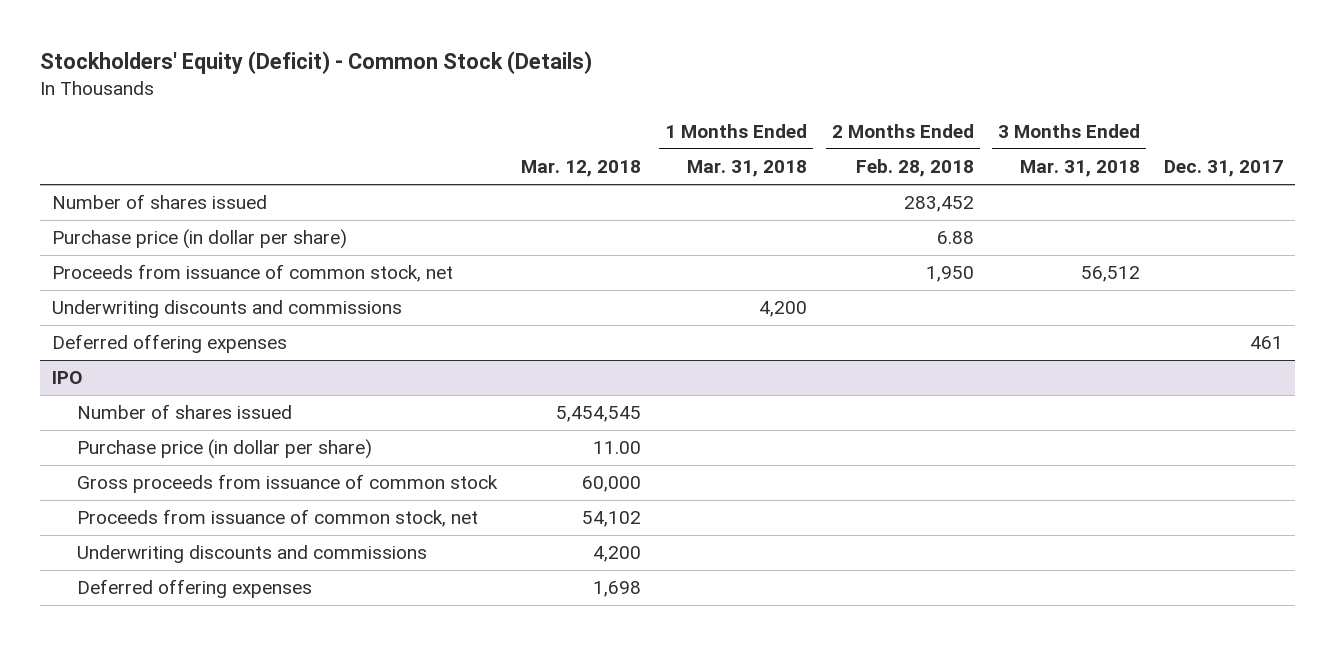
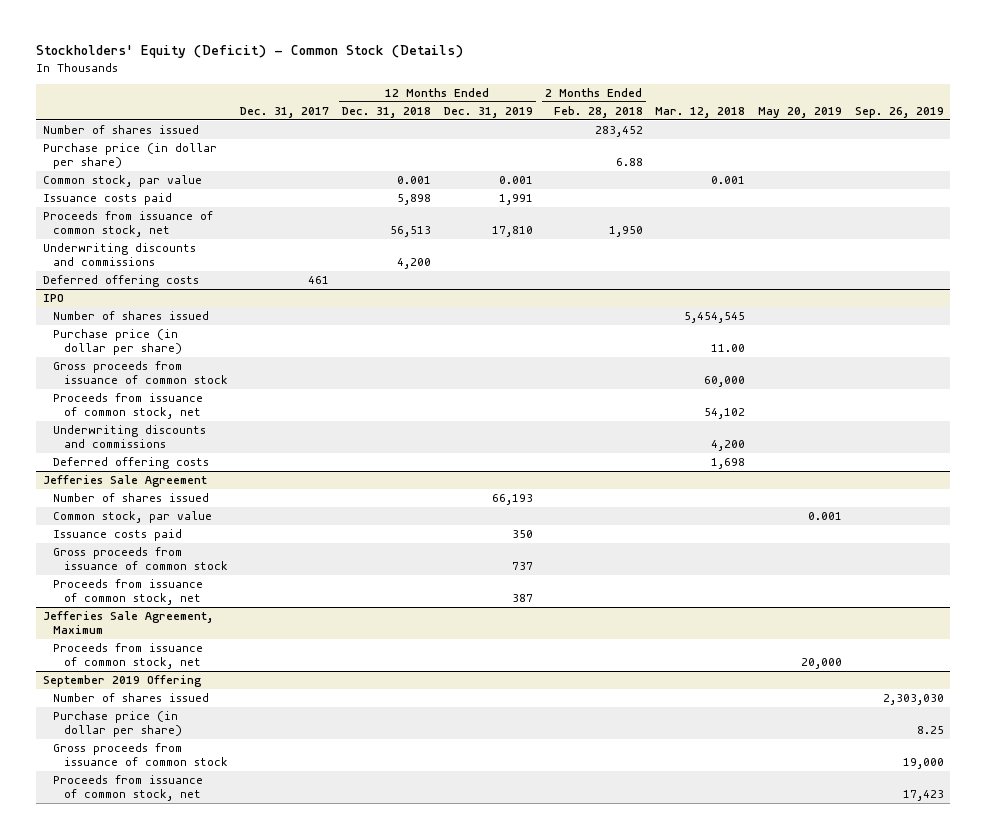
- | Mar. 12, 2018 | 1 Months Ended Mar. 31, 2018 | 2 Months Ended Feb. 28, 2018 | 3 Months Ended Mar. 31, 2018 | Dec. 31, 2017
+ | Dec. 31, 2017 | 12 Months Ended Dec. 31, 2018 | 12 Months Ended Dec. 31, 2019 | 2 Months Ended Feb. 28, 2018 | Mar. 12, 2018 | May 20, 2019 | Sep. 26, 2019
+ Common stock, par value | | 0.001 | 0.001 | | 0.001 | |
+ Issuance costs paid | | 5,898 | 1,991 | | | |
- Deferred offering expenses | | | | | 461
+ Deferred offering costs | 461 | | | | | |
@ IPO
- Deferred offering expenses | 1,698 | | | |
+ Deferred offering costs | | | | | 1,698 | |
+ Jefferies Sale Agreement
+ Number of shares issued | | | 66,193 | | | |
+ Common stock, par value | | | | | | 0.001 |
+ Issuance costs paid | | | 350 | | | |
+ Gross proceeds from issuance of common stock | | | 737 | | | |
+ Proceeds from issuance of common stock, net | | | 387 | | | |
+ Jefferies Sale Agreement, Maximum
+ Proceeds from issuance of common stock, net | | | | | | 20,000 |
+ September 2019 Offering
+ Number of shares issued | | | | | | | 2,303,030
+ Purchase price (in dollar per share) | | | | | | | 8.25
+ Gross proceeds from issuance of common stock | | | | | | | 19,000
+ Proceeds from issuance of common stock, net | | | | | | | 17,423

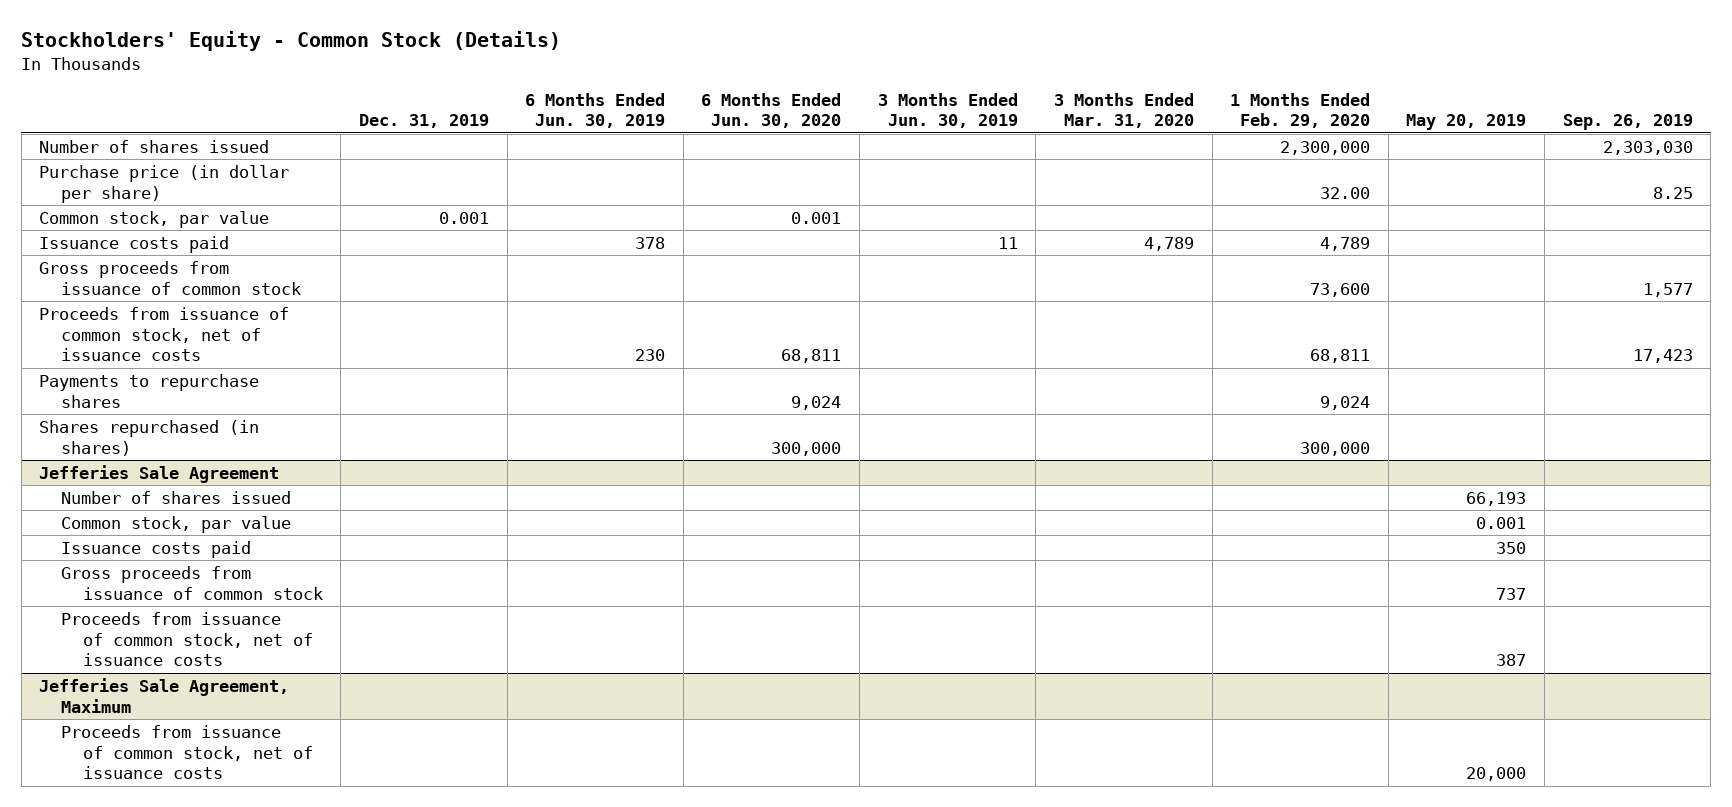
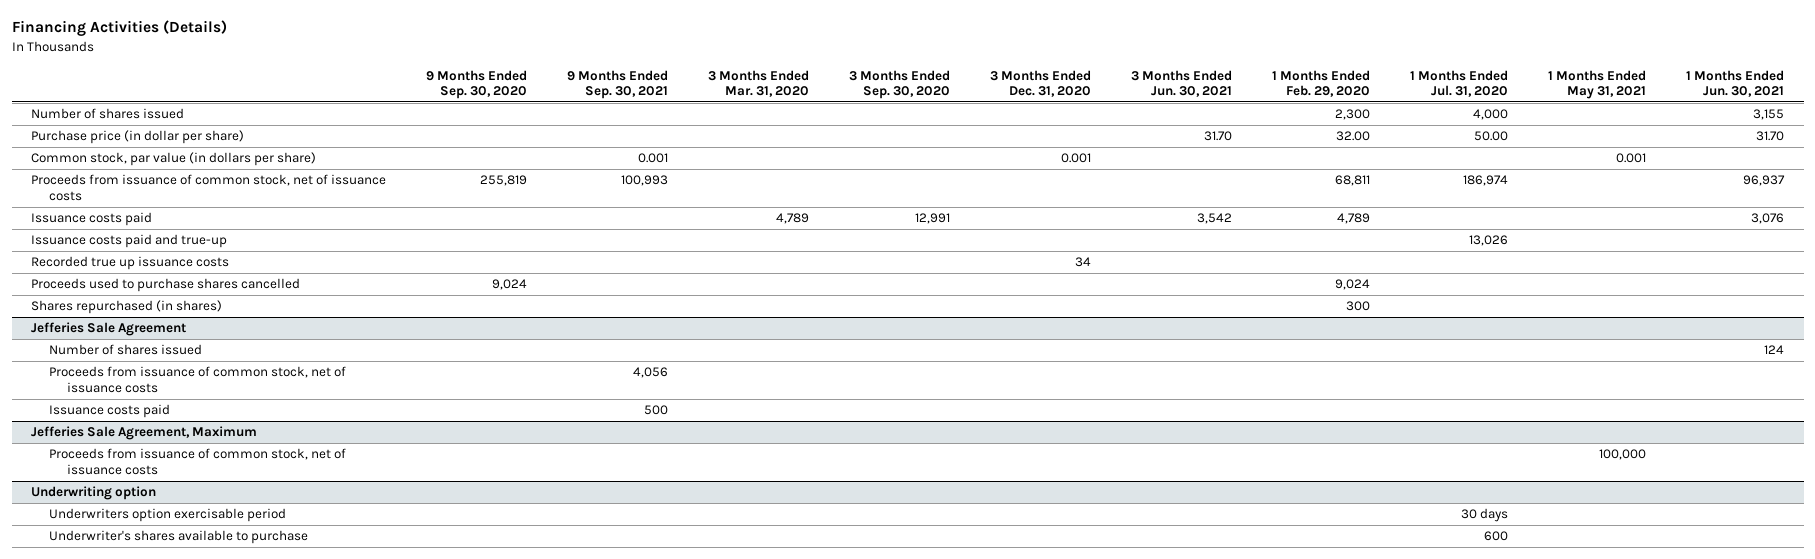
- Stockholders' Equity - Common Stock (Details)
+ Financing Activities (Details)
- | Dec. 31, 2019 | 6 Months Ended Jun. 30, 2019 | 6 Months Ended Jun. 30, 2020 | 3 Months Ended Jun. 30, 2019 | 3 Months Ended Mar. 31, 2020 | 1 Months Ended Feb. 29, 2020 | May 20, 2019 | Sep. 26, 2019
+ | 9 Months Ended Sep. 30, 2020 | 9 Months Ended Sep. 30, 2021 | 3 Months Ended Mar. 31, 2020 | 3 Months Ended Sep. 30, 2020 | 3 Months Ended Dec. 31, 2020 | 3 Months Ended Jun. 30, 2021 | 1 Months Ended Feb. 29, 2020 | 1 Months Ended Jul. 31, 2020 | 1 Months Ended May 31, 2021 | 1 Months Ended Jun. 30, 2021
- Number of shares issued | | | | | | 2,300,000 | | 2,303,030
+ Number of shares issued | | | | | | | 2,300 | 4,000 | | 3,155
- Common stock, par value | 0.001 | | 0.001 | | | | |
- Gross proceeds from issuance of common stock | | | | | | 73,600 | | 1,577
+ Common stock, par value (in dollars per share) | | 0.001 | | | 0.001 | | | | 0.001 |
- Payments to repurchase shares | | | 9,024 | | | 9,024 | |
- Shares repurchased (in shares) | | | 300,000 | | | 300,000 | |
moved down: Issuance costs paid | | | 4,789 | 12,991 | | 3,542 | 4,789 | | | 3,076
+ Issuance costs paid and true-up | | | | | | | | 13,026 | |
+ Recorded true up issuance costs | | | | | 34 | | | | |
+ Proceeds used to purchase shares cancelled | 9,024 | | | | | | 9,024 | | |
+ Shares repurchased (in shares) | | | | | | | 300 | | |
@ Jefferies Sale Agreement
- Common stock, par value | | | | | | | 0.001 |
- Gross proceeds from issuance of common stock | | | | | | | 737 |
moved down: Issuance costs paid | | 500 | | | | | | | |
+ Underwriting option
+ Underwriters option exercisable period | | | | | | | | 30 days | |
+ Underwriter's shares available to purchase | | | | | | | | 600 | |

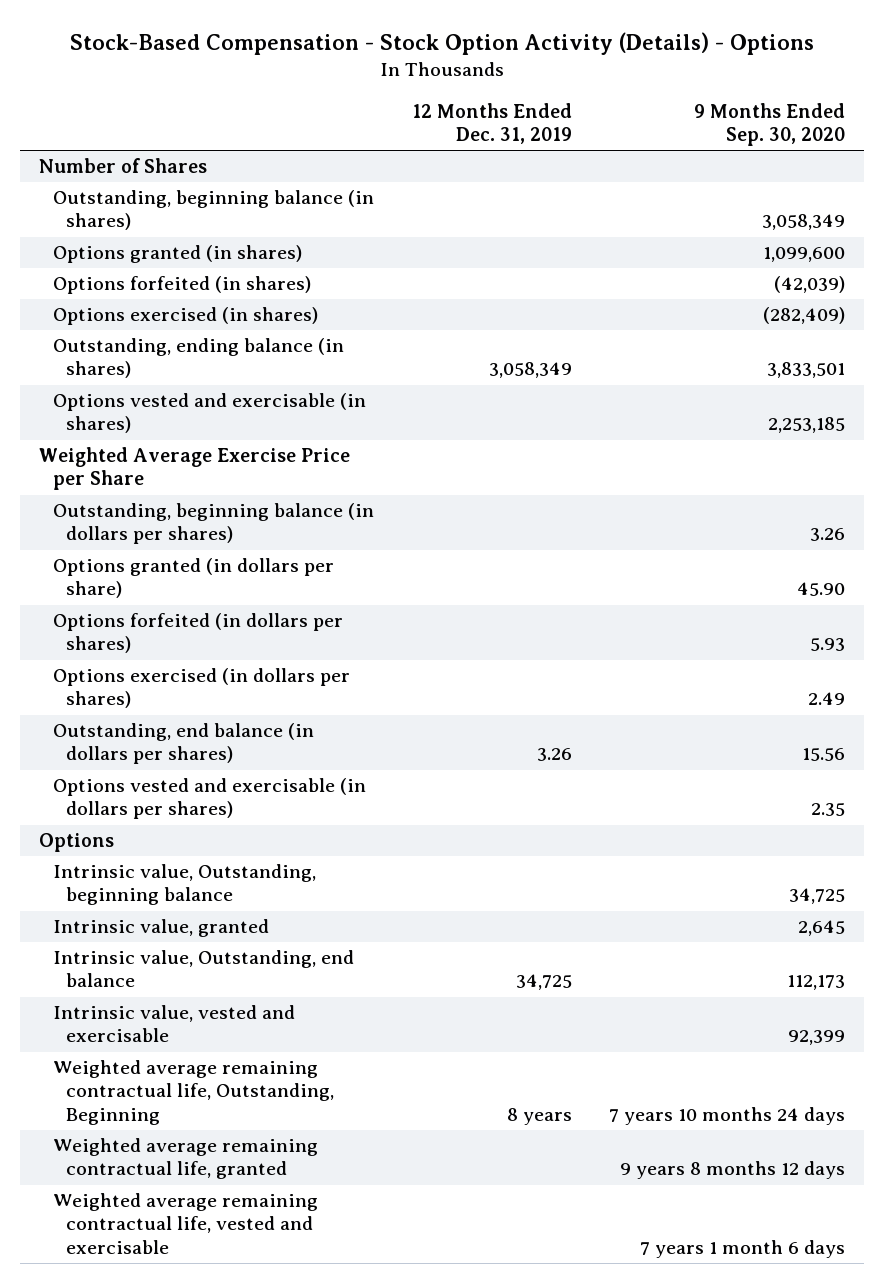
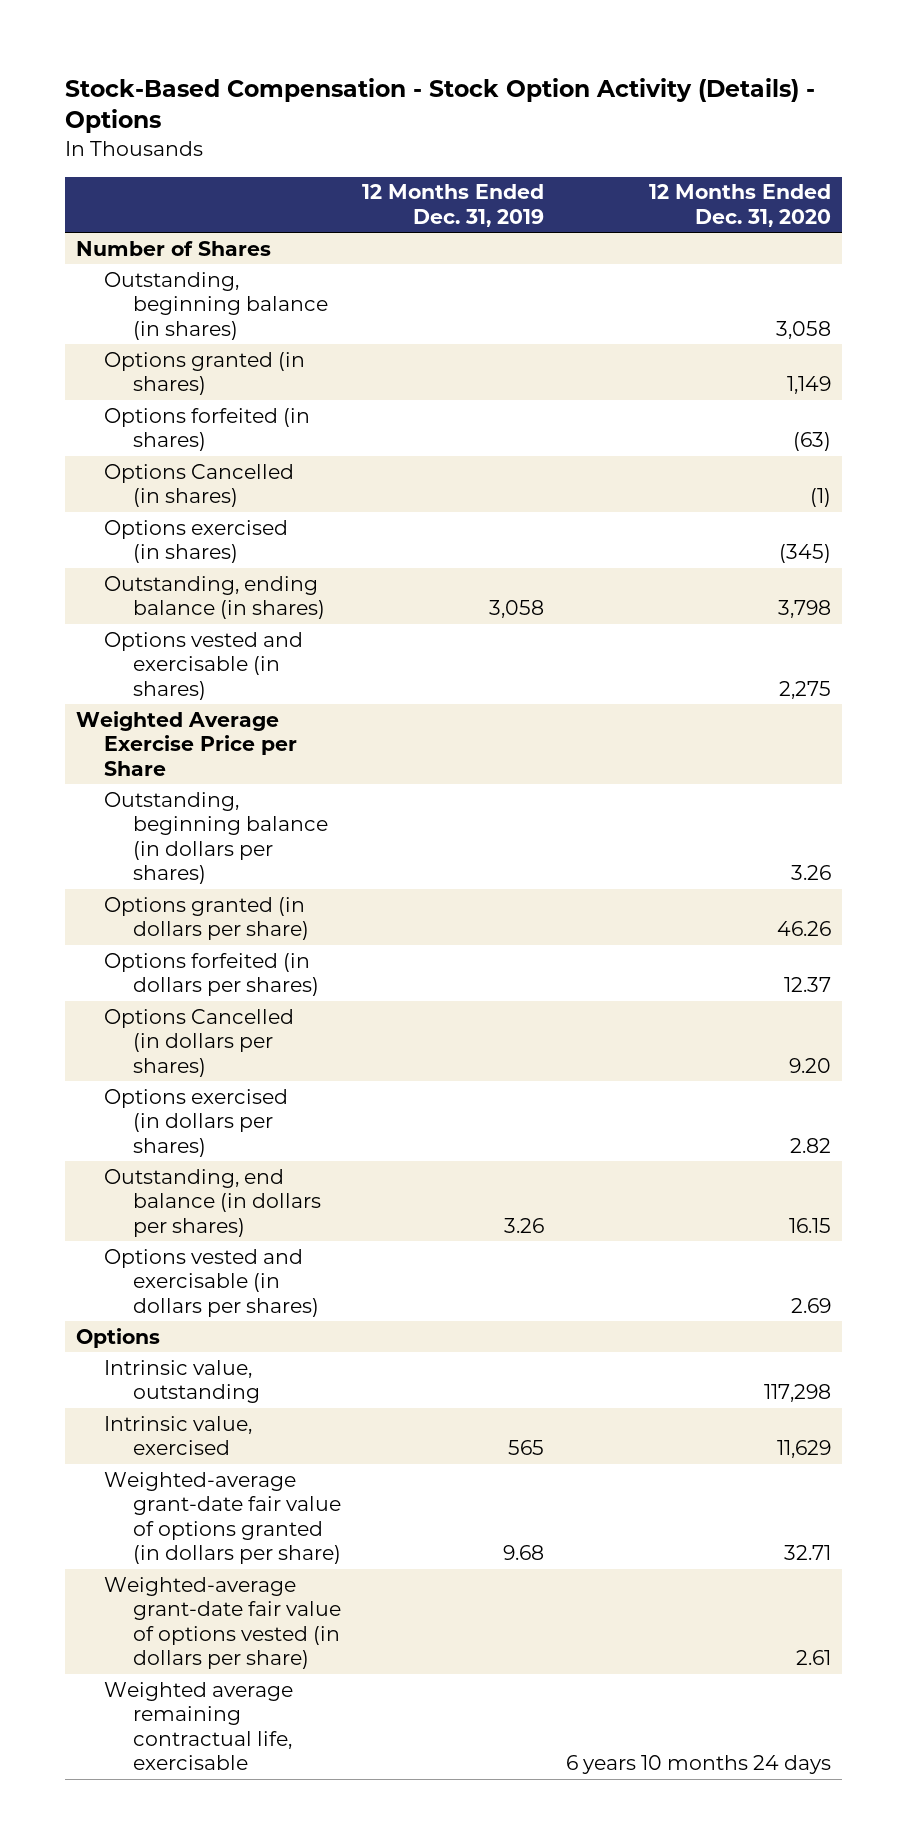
- | 12 Months Ended Dec. 31, 2019 | 9 Months Ended Sep. 30, 2020
+ | 12 Months Ended Dec. 31, 2019 | 12 Months Ended Dec. 31, 2020
+ Options Cancelled (in shares) | | (1)
- Outstanding, ending balance (in shares) | 3,058,349 | 3,833,501
+ Outstanding, ending balance (in shares) | 3,058 | 3,798
+ Options Cancelled (in dollars per shares) | | 9.20
- Intrinsic value, Outstanding, beginning balance | | 34,725
- Intrinsic value, granted | | 2,645
- Intrinsic value, Outstanding, end balance | 34,725 | 112,173
- Intrinsic value, vested and exercisable | | 92,399
- Weighted average remaining contractual life, Outstanding, Beginning | 8 years | 7 years 10 months 24 days
- Weighted average remaining contractual life, granted | | 9 years 8 months 12 days
- Weighted average remaining contractual life, vested and exercisable | | 7 years 1 month 6 days
+ Intrinsic value, outstanding | | 117,298
+ Intrinsic value, exercised | 565 | 11,629
+ Weighted-average grant-date fair value of options granted (in dollars per share) | 9.68 | 32.71
+ Weighted-average grant-date fair value of options vested (in dollars per share) | | 2.61
+ Weighted average remaining contractual life, exercisable | | 6 years 10 months 24 days

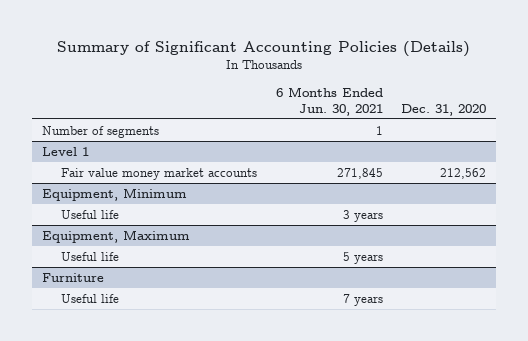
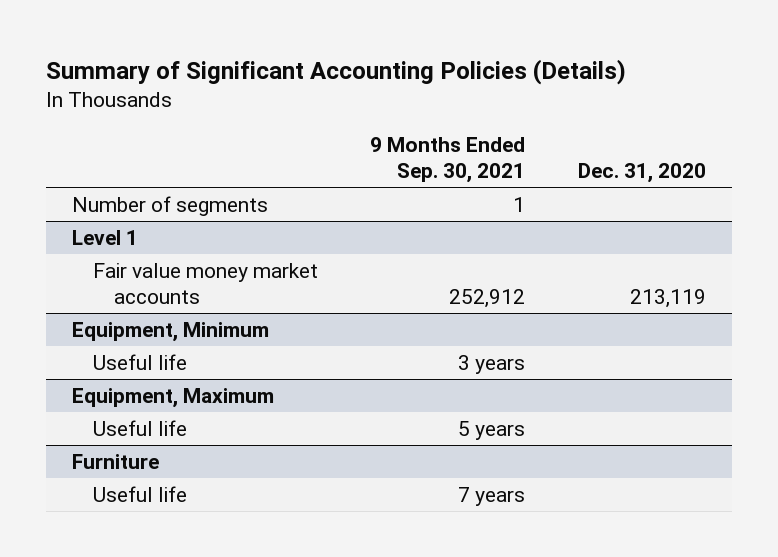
- | 6 Months Ended Jun. 30, 2021 | Dec. 31, 2020
+ | 9 Months Ended Sep. 30, 2021 | Dec. 31, 2020
@ Level 1
- Fair value money market accounts | 271,845 | 212,562
+ Fair value money market accounts | 252,912 | 213,119

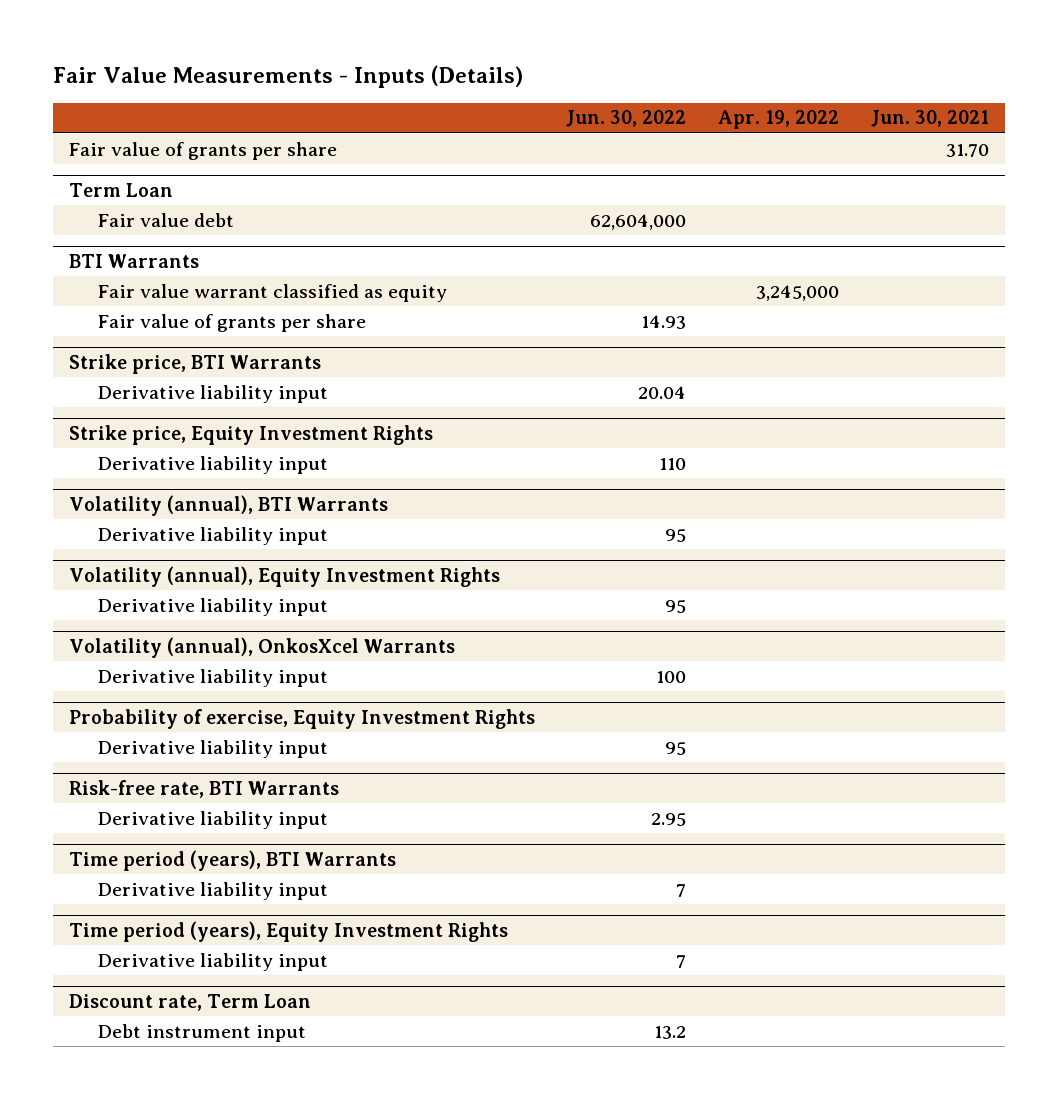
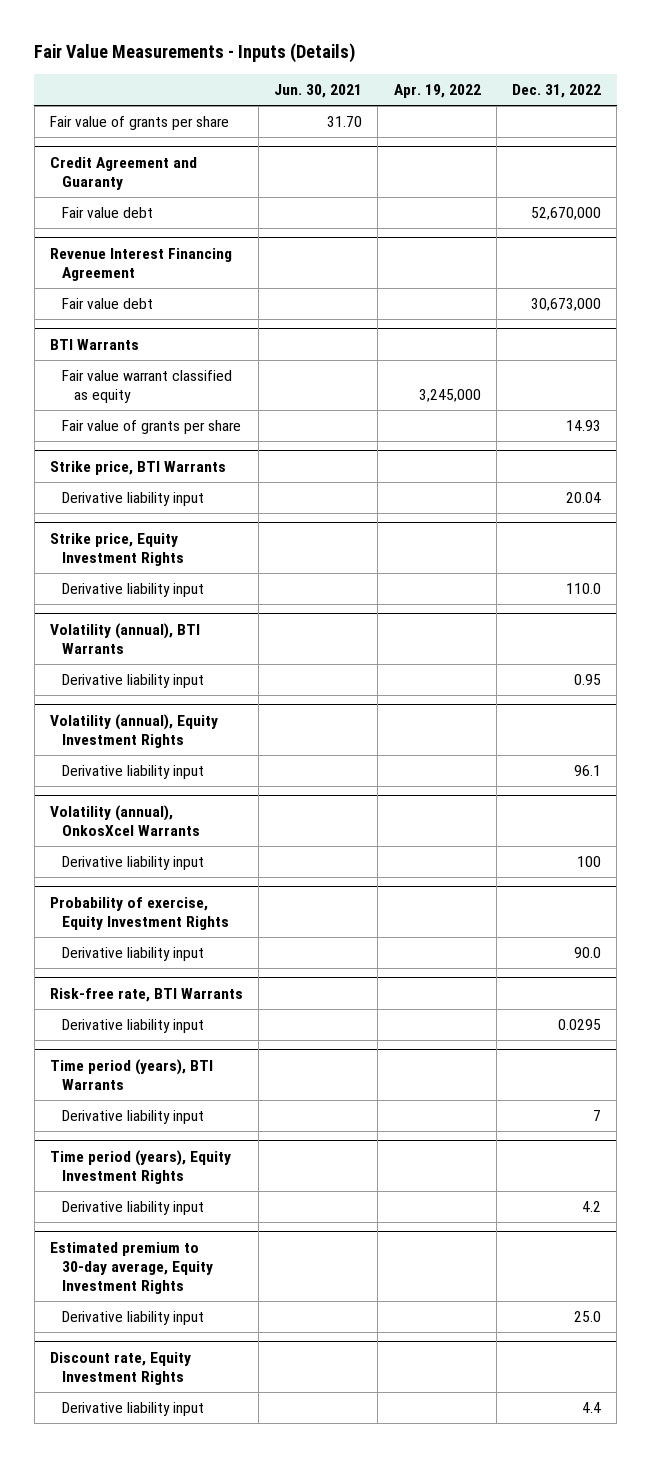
- | Jun. 30, 2022 | Apr. 19, 2022 | Jun. 30, 2021
+ | Jun. 30, 2021 | Apr. 19, 2022 | Dec. 31, 2022
- Term Loan
+ Credit Agreement and Guaranty
+ Revenue Interest Financing Agreement
+ Fair value debt | | | 30,673,000
- Discount rate, Term Loan
- Debt instrument input | 13.2 | |
+ Estimated premium to 30-day average, Equity Investment Rights
+ Derivative liability input | | | 25.0
+ Discount rate, Equity Investment Rights
+ Derivative liability input | | | 4.4

